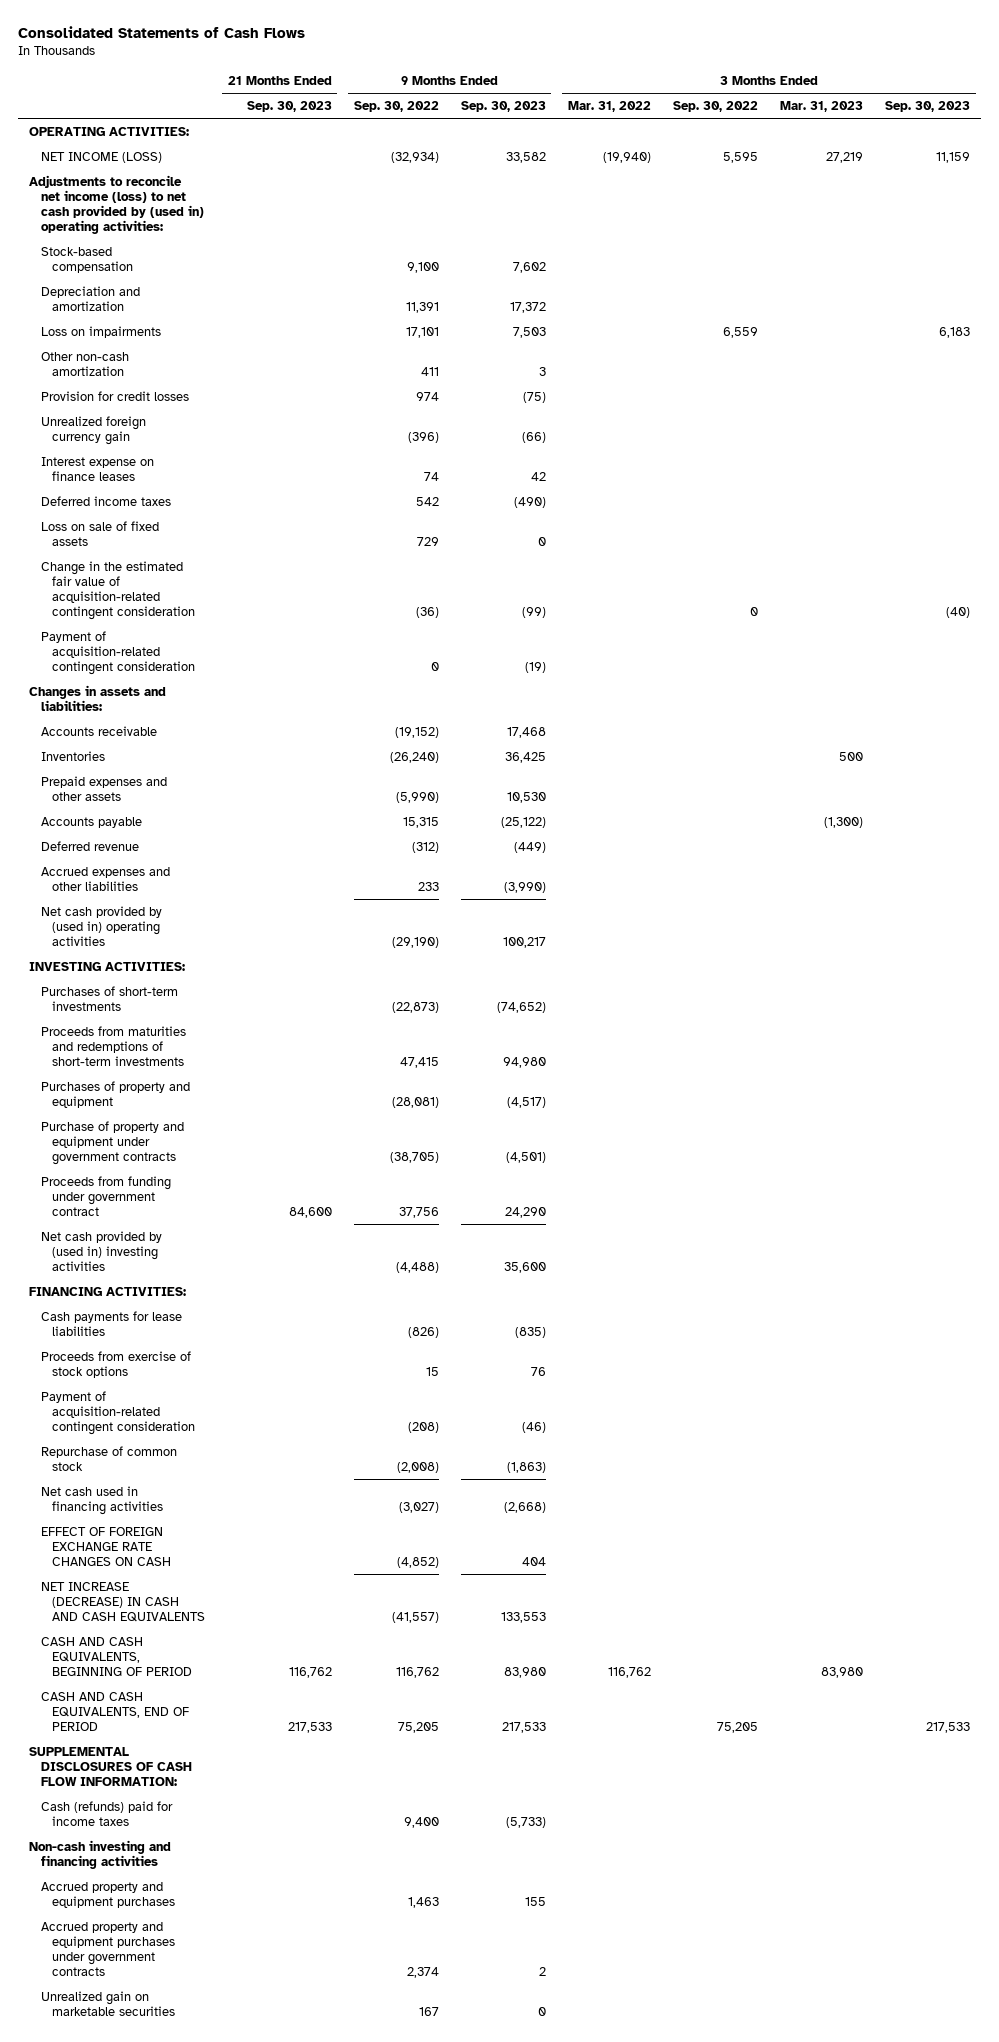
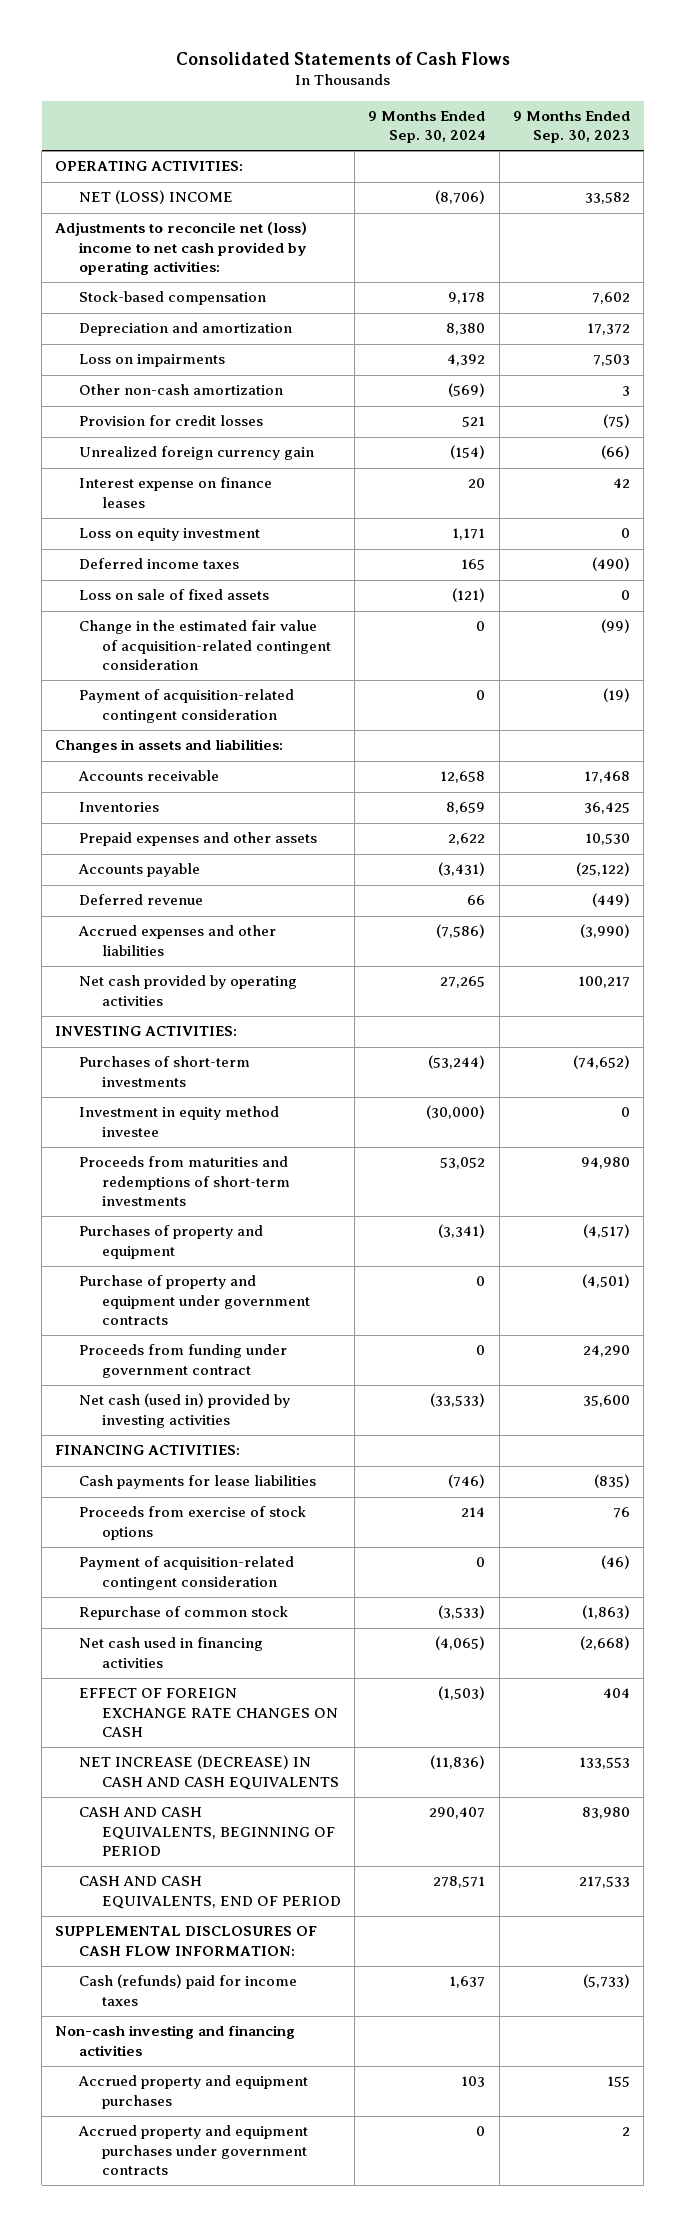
- | 21 Months Ended Sep. 30, 2023 | 9 Months Ended Sep. 30, 2022 | 9 Months Ended Sep. 30, 2023 | 3 Months Ended Mar. 31, 2022 | 3 Months Ended Sep. 30, 2022 | 3 Months Ended Mar. 31, 2023 | 3 Months Ended Sep. 30, 2023
+ | 9 Months Ended Sep. 30, 2024 | 9 Months Ended Sep. 30, 2023
- NET INCOME (LOSS) | | (32,934) | 33,582 | (19,940) | 5,595 | 27,219 | 11,159
- Adjustments to reconcile net income (loss) to net cash provided by (used in) operating activities:
+ NET (LOSS) INCOME | (8,706) | 33,582
+ Adjustments to reconcile net (loss) income to net cash provided by operating activities:
+ Loss on equity investment | 1,171 | 0
- Net cash provided by (used in) operating activities | | (29,190) | 100,217 | | | |
+ Net cash provided by operating activities | 27,265 | 100,217
+ Investment in equity method investee | (30,000) | 0
- Net cash provided by (used in) investing activities | | (4,488) | 35,600 | | | |
+ Net cash (used in) provided by investing activities | (33,533) | 35,600
- Unrealized gain on marketable securities | | 167 | 0 | | | |

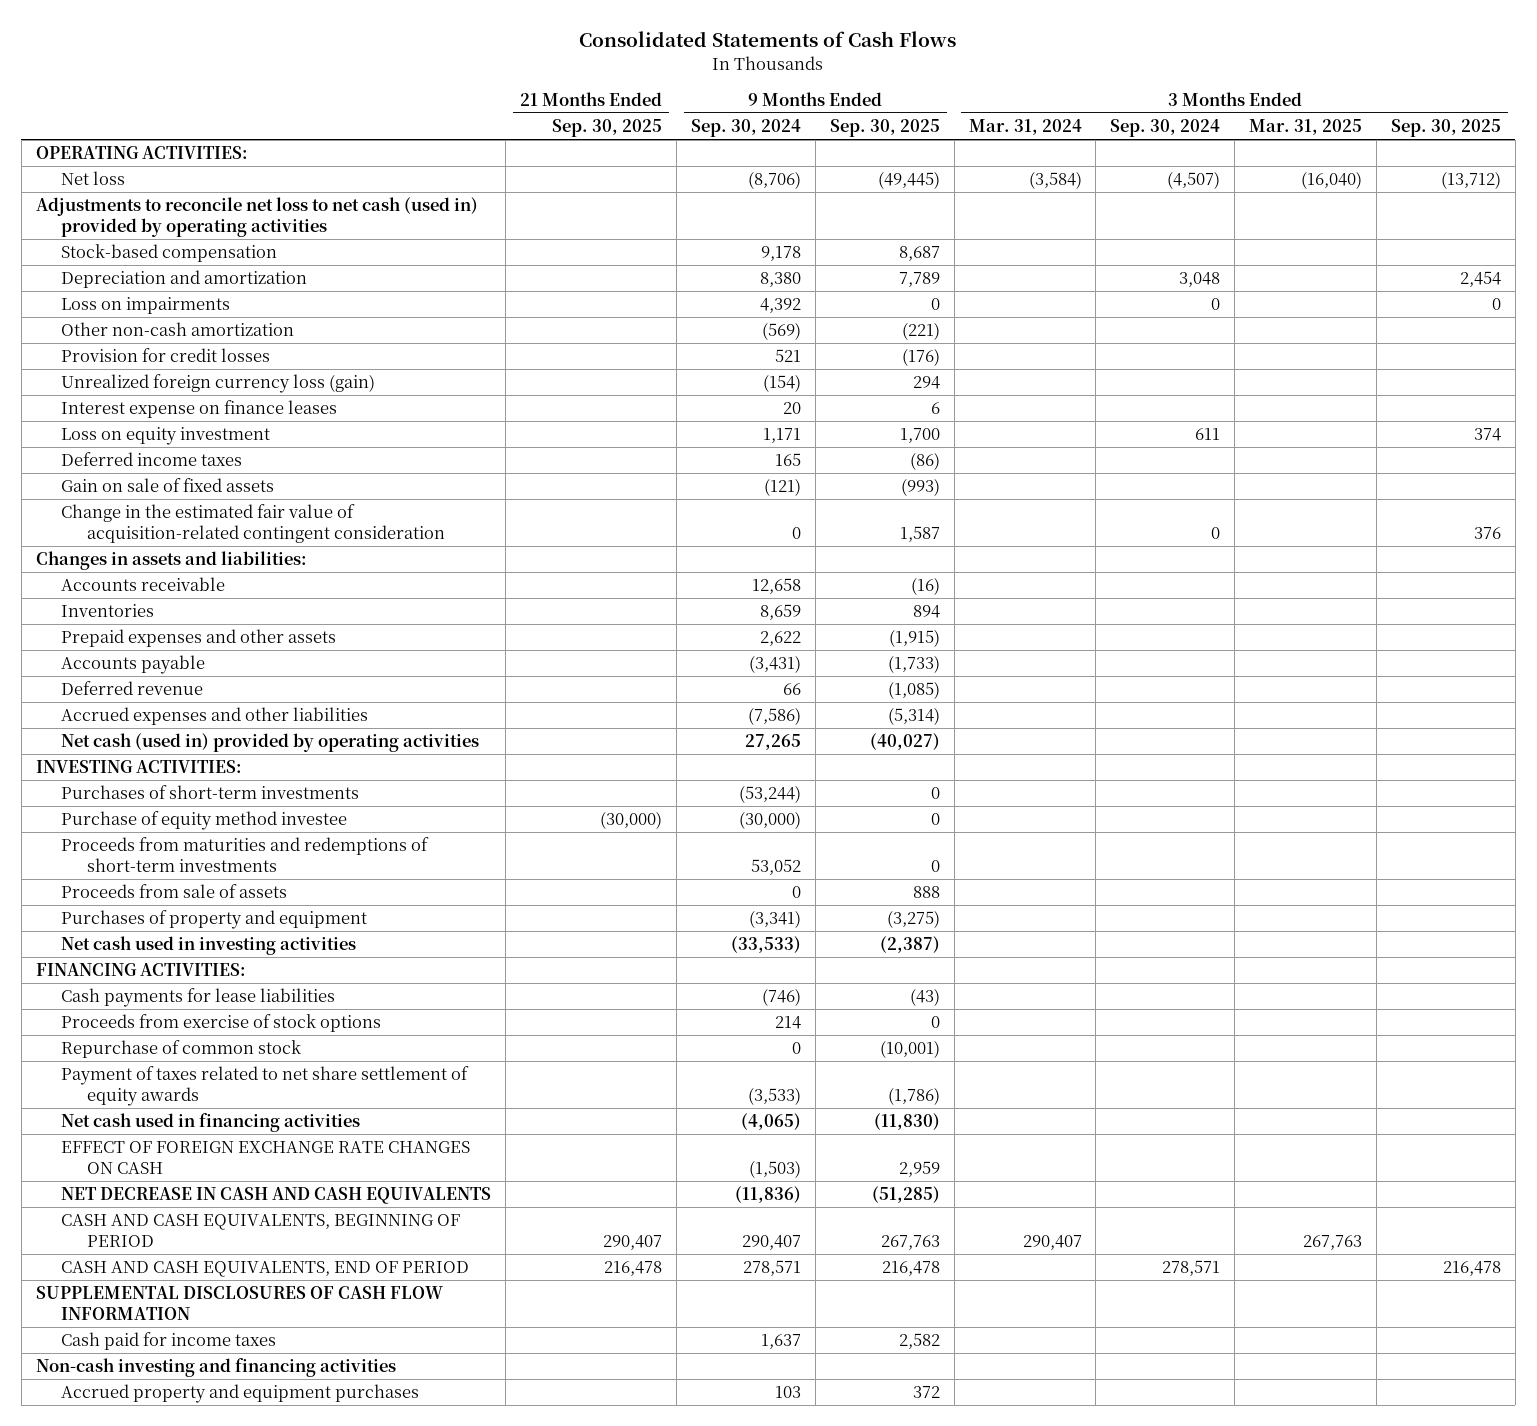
- | 9 Months Ended Sep. 30, 2024 | 9 Months Ended Sep. 30, 2023
+ | 21 Months Ended Sep. 30, 2025 | 9 Months Ended Sep. 30, 2024 | 9 Months Ended Sep. 30, 2025 | 3 Months Ended Mar. 31, 2024 | 3 Months Ended Sep. 30, 2024 | 3 Months Ended Mar. 31, 2025 | 3 Months Ended Sep. 30, 2025
- NET (LOSS) INCOME | (8,706) | 33,582
- Adjustments to reconcile net (loss) income to net cash provided by operating activities:
+ Net loss | | (8,706) | (49,445) | (3,584) | (4,507) | (16,040) | (13,712)
+ Adjustments to reconcile net loss to net cash (used in) provided by operating activities
- Unrealized foreign currency gain | (154) | (66)
+ Unrealized foreign currency loss (gain) | | (154) | 294 | | | |
- Loss on sale of fixed assets | (121) | 0
+ Gain on sale of fixed assets | | (121) | (993) | | | |
- Payment of acquisition-related contingent consideration | 0 | (19)
- Net cash provided by operating activities | 27,265 | 100,217
+ Net cash (used in) provided by operating activities | | 27,265 | (40,027) | | | |
- Investment in equity method investee | (30,000) | 0
+ Purchase of equity method investee | (30,000) | (30,000) | 0 | | | |
+ Proceeds from sale of assets | | 0 | 888 | | | |
- Purchase of property and equipment under government contracts | 0 | (4,501)
- Proceeds from funding under government contract | 0 | 24,290
- Net cash (used in) provided by investing activities | (33,533) | 35,600
+ Net cash used in investing activities | | (33,533) | (2,387) | | | |
- Payment of acquisition-related contingent consideration | 0 | (46)
- Repurchase of common stock | (3,533) | (1,863)
+ Repurchase of common stock | | 0 | (10,001) | | | |
+ Payment of taxes related to net share settlement of equity awards | | (3,533) | (1,786) | | | |
- NET INCREASE (DECREASE) IN CASH AND CASH EQUIVALENTS | (11,836) | 133,553
+ NET DECREASE IN CASH AND CASH EQUIVALENTS | | (11,836) | (51,285) | | | |
- SUPPLEMENTAL DISCLOSURES OF CASH FLOW INFORMATION:
- Cash (refunds) paid for income taxes | 1,637 | (5,733)
+ SUPPLEMENTAL DISCLOSURES OF CASH FLOW INFORMATION
+ Cash paid for income taxes | | 1,637 | 2,582 | | | |
- Accrued property and equipment purchases under government contracts | 0 | 2

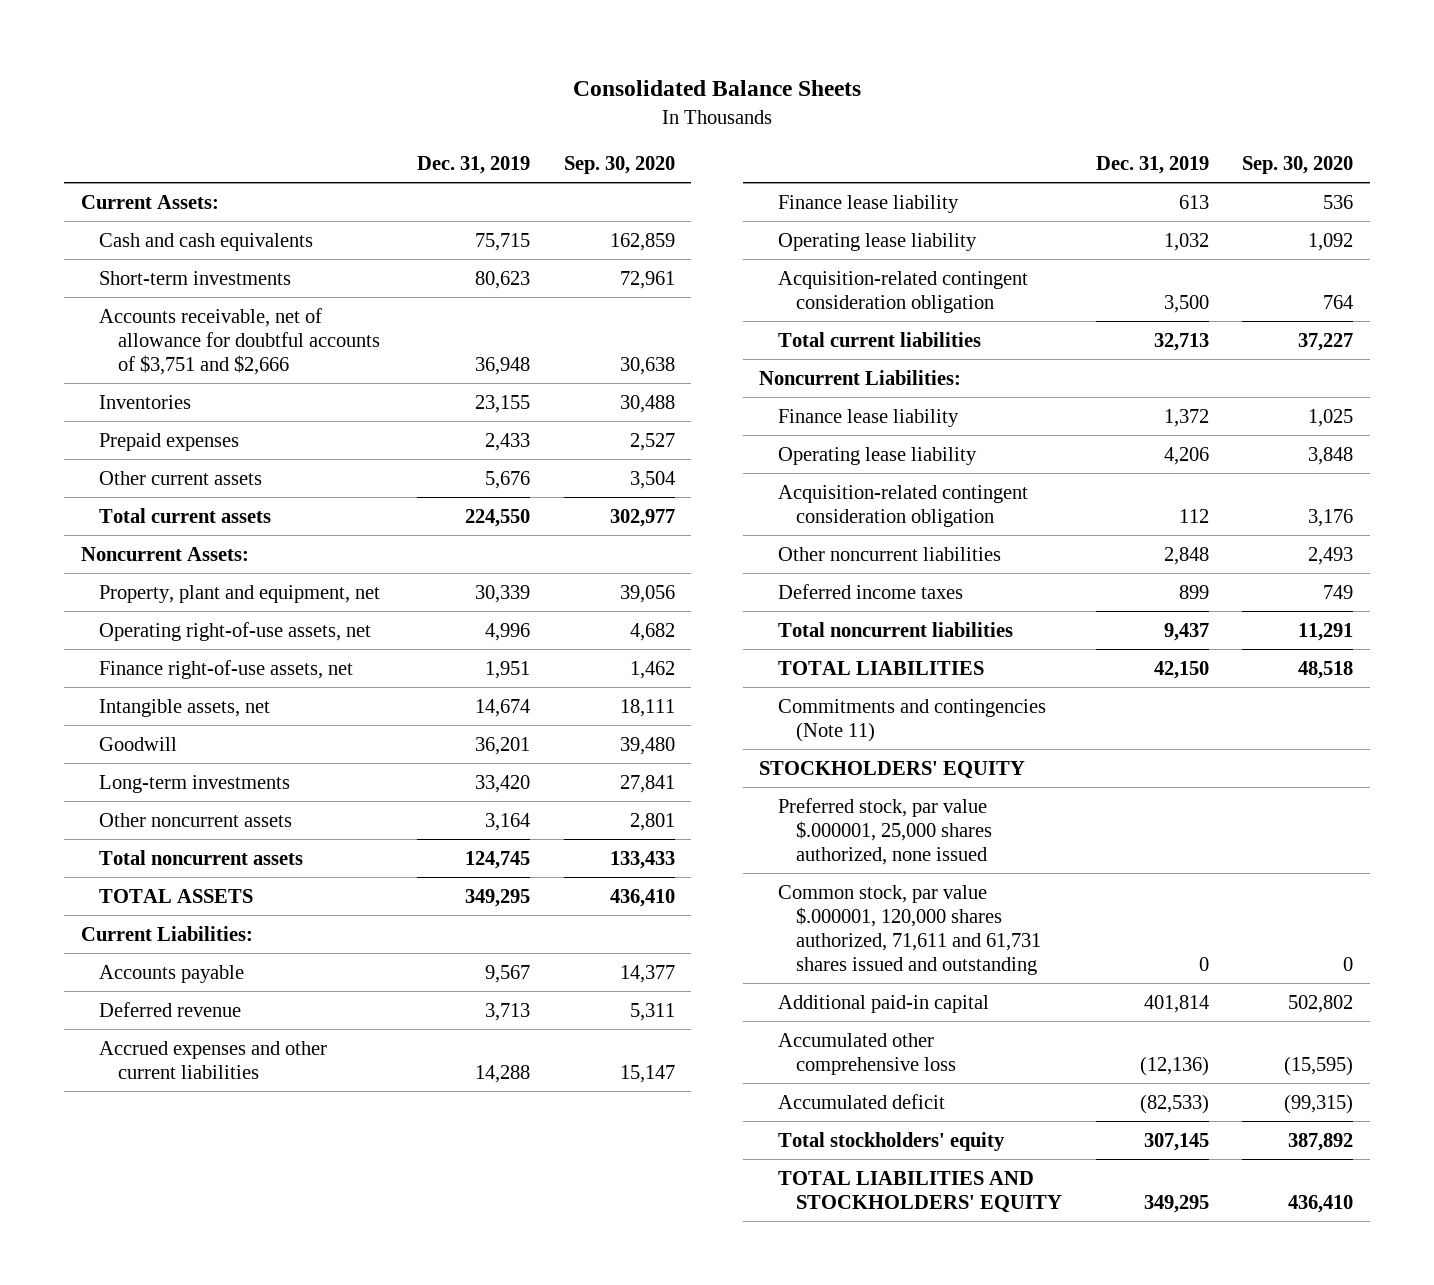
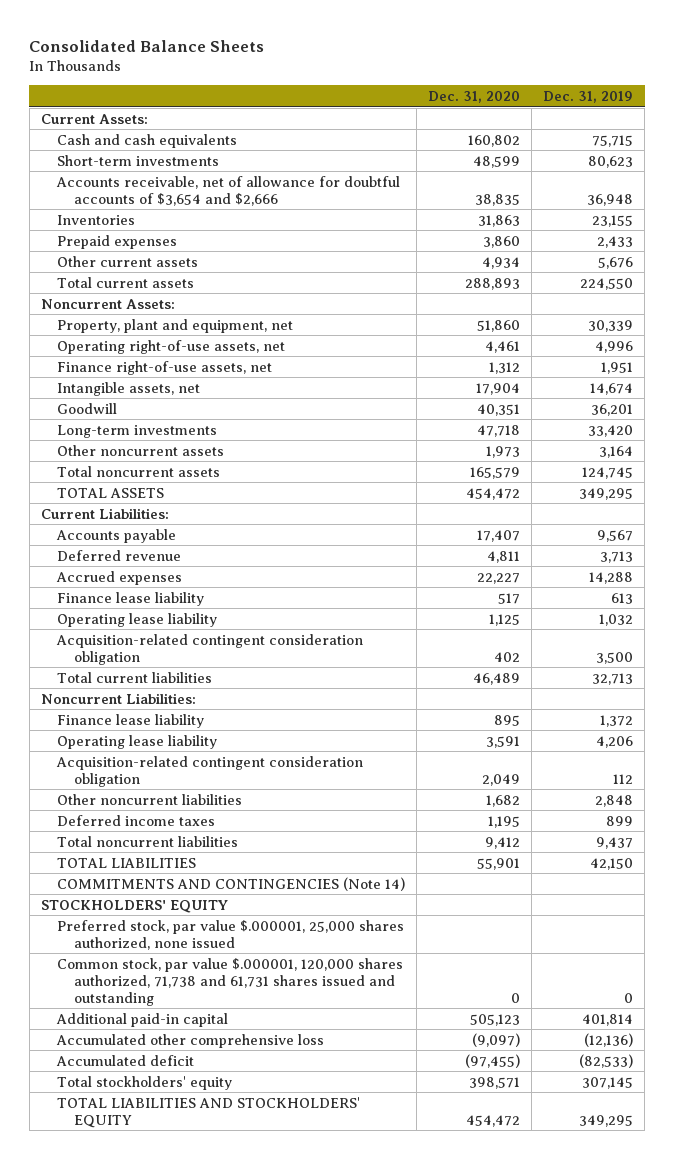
- | Dec. 31, 2019 | Sep. 30, 2020
+ | Dec. 31, 2020 | Dec. 31, 2019
- Accounts receivable, net of allowance for doubtful accounts of $3,751 and $2,666 | 36,948 | 30,638
+ Accounts receivable, net of allowance for doubtful accounts of $3,654 and $2,666 | 38,835 | 36,948
- Accrued expenses and other current liabilities | 14,288 | 15,147
+ Accrued expenses | 22,227 | 14,288
- Commitments and contingencies (Note 11)
+ COMMITMENTS AND CONTINGENCIES (Note 14)
- Common stock, par value $.000001, 120,000 shares authorized, 71,611 and 61,731 shares issued and outstanding | 0 | 0
+ Common stock, par value $.000001, 120,000 shares authorized, 71,738 and 61,731 shares issued and outstanding | 0 | 0

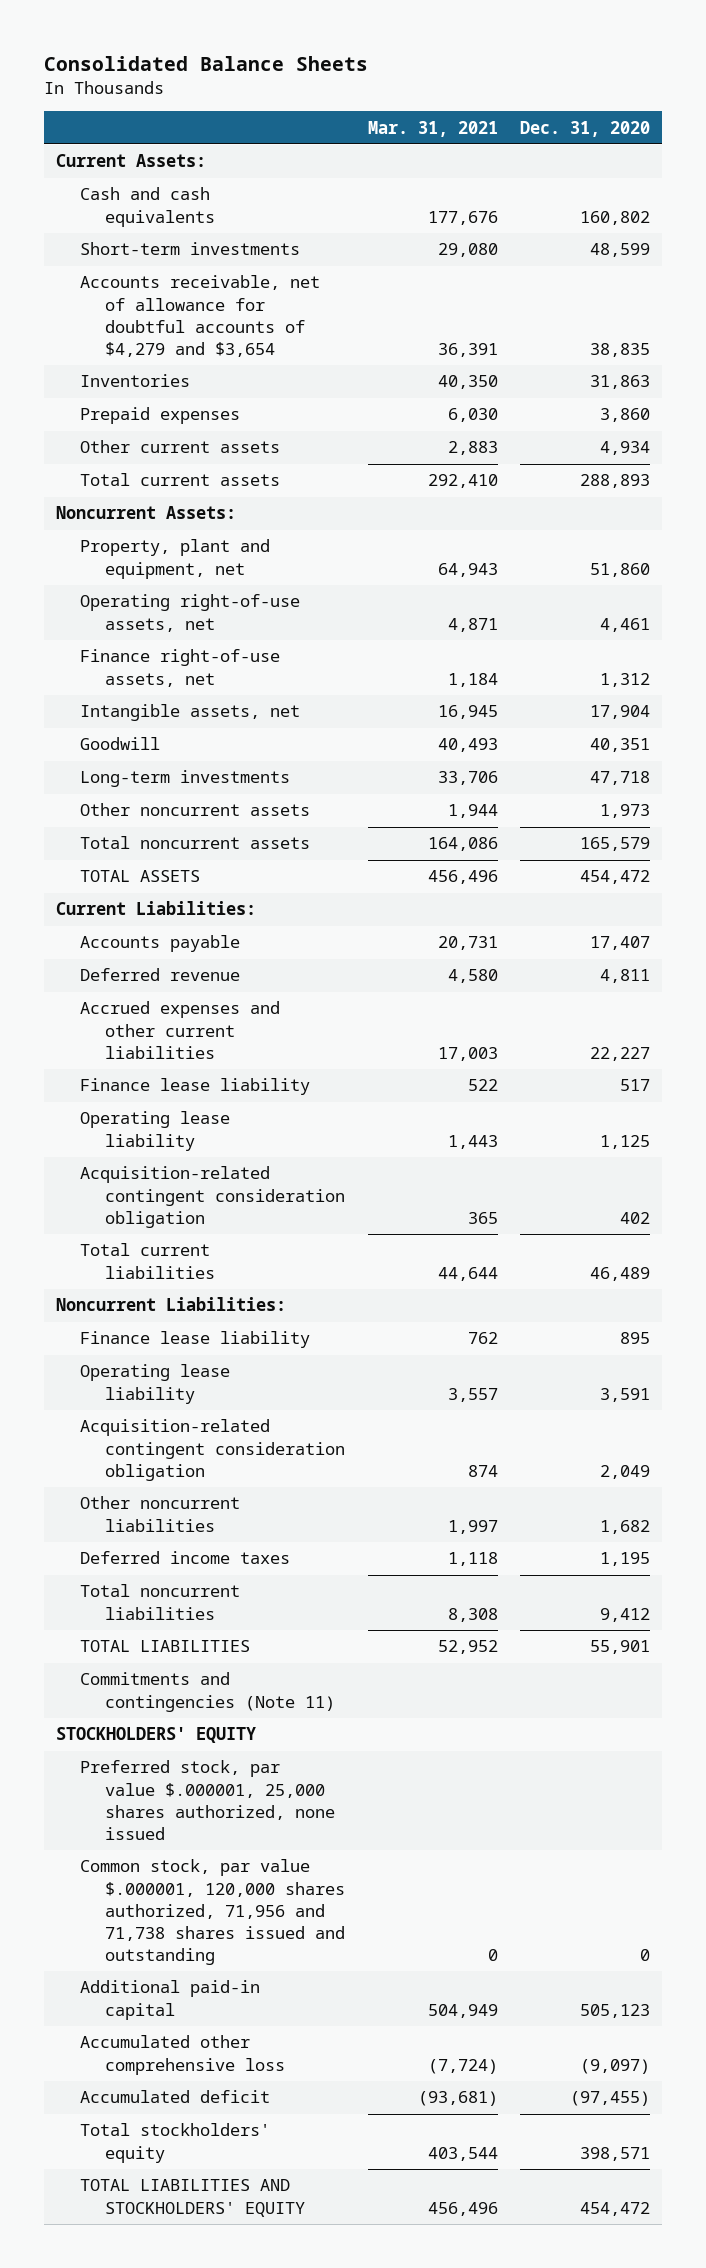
- | Dec. 31, 2020 | Dec. 31, 2019
+ | Mar. 31, 2021 | Dec. 31, 2020
- Accounts receivable, net of allowance for doubtful accounts of $3,654 and $2,666 | 38,835 | 36,948
+ Accounts receivable, net of allowance for doubtful accounts of $4,279 and $3,654 | 36,391 | 38,835
- Accrued expenses | 22,227 | 14,288
+ Accrued expenses and other current liabilities | 17,003 | 22,227
- COMMITMENTS AND CONTINGENCIES (Note 14)
+ Commitments and contingencies (Note 11)
- Common stock, par value $.000001, 120,000 shares authorized, 71,738 and 61,731 shares issued and outstanding | 0 | 0
+ Common stock, par value $.000001, 120,000 shares authorized, 71,956 and 71,738 shares issued and outstanding | 0 | 0

